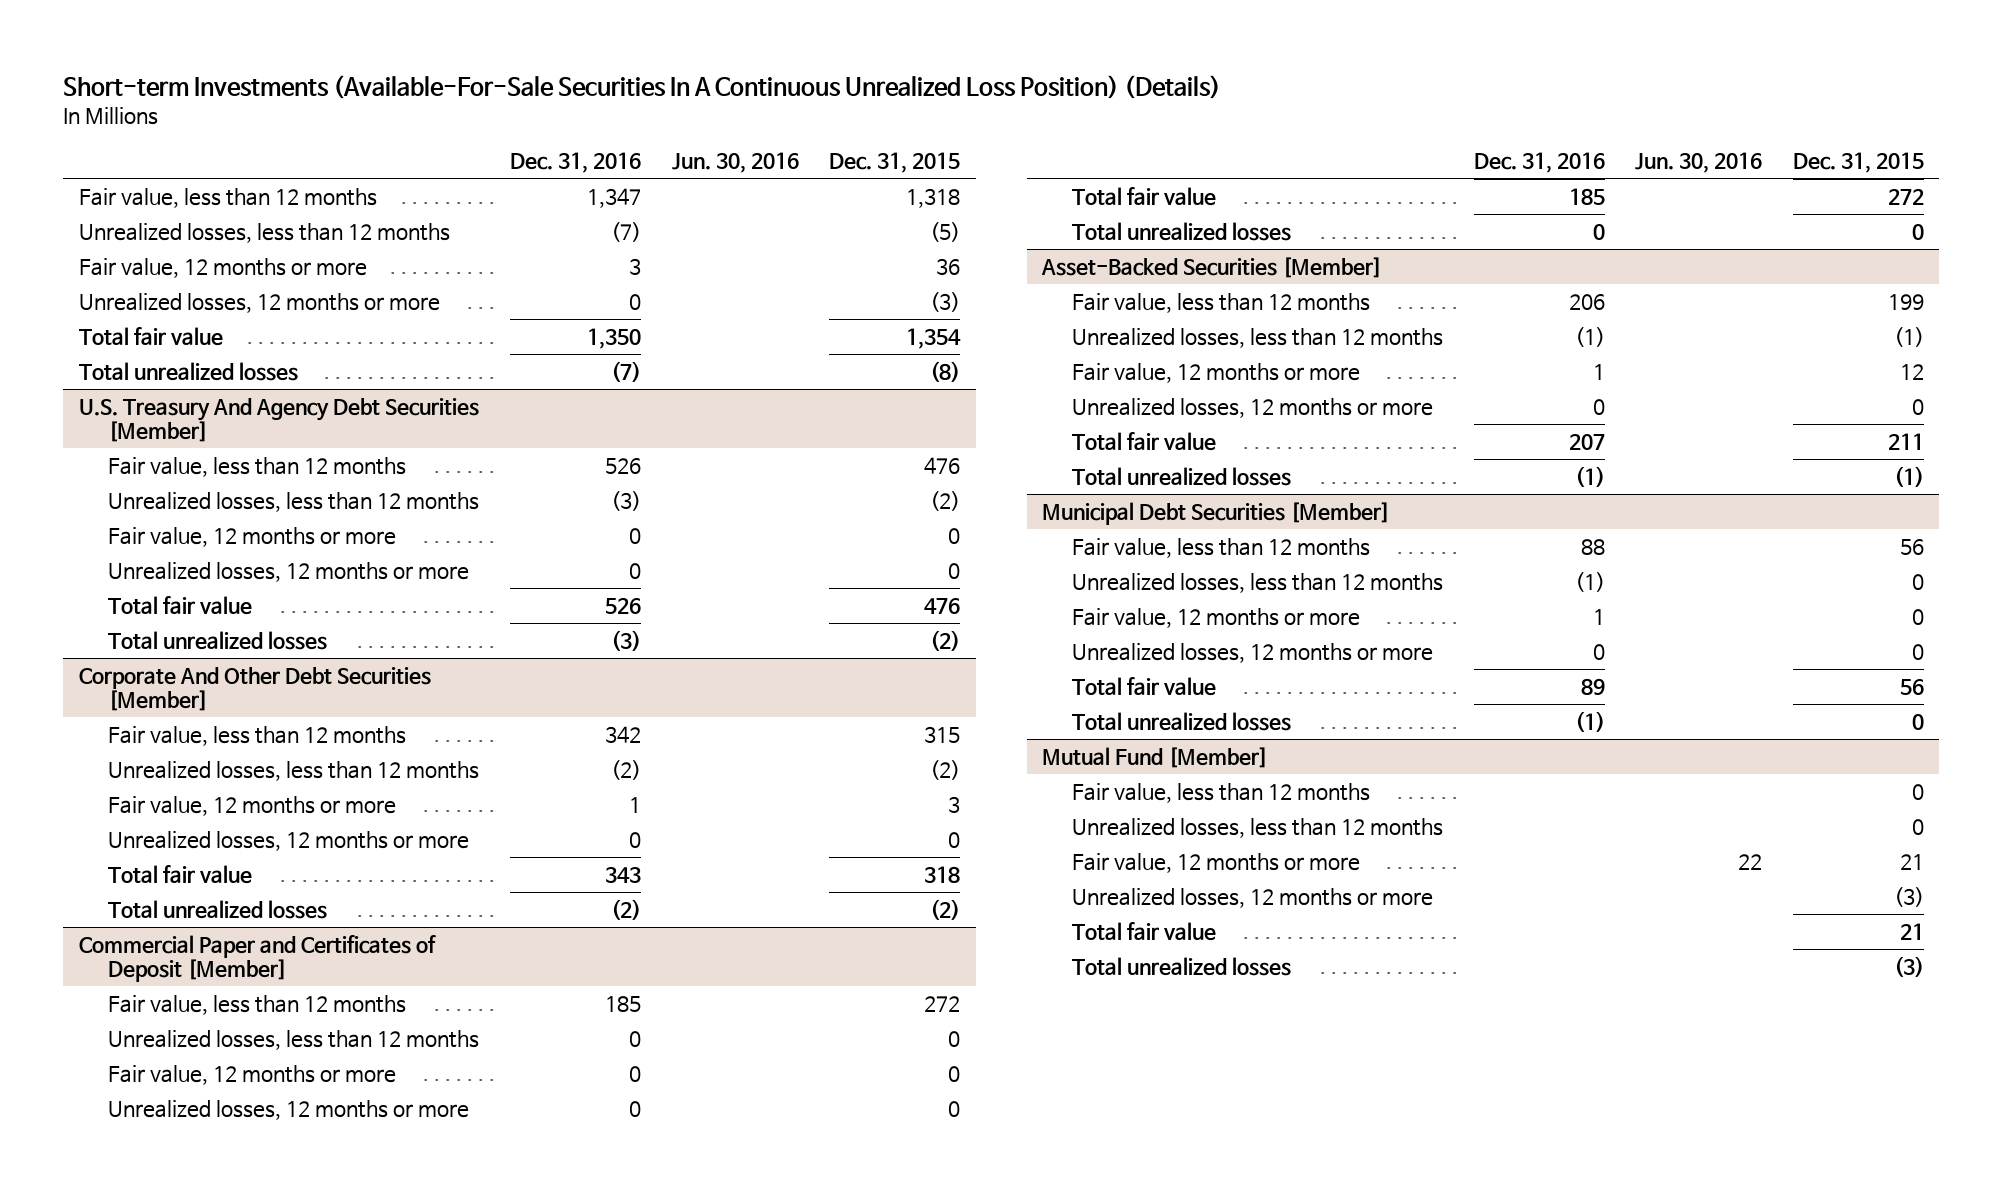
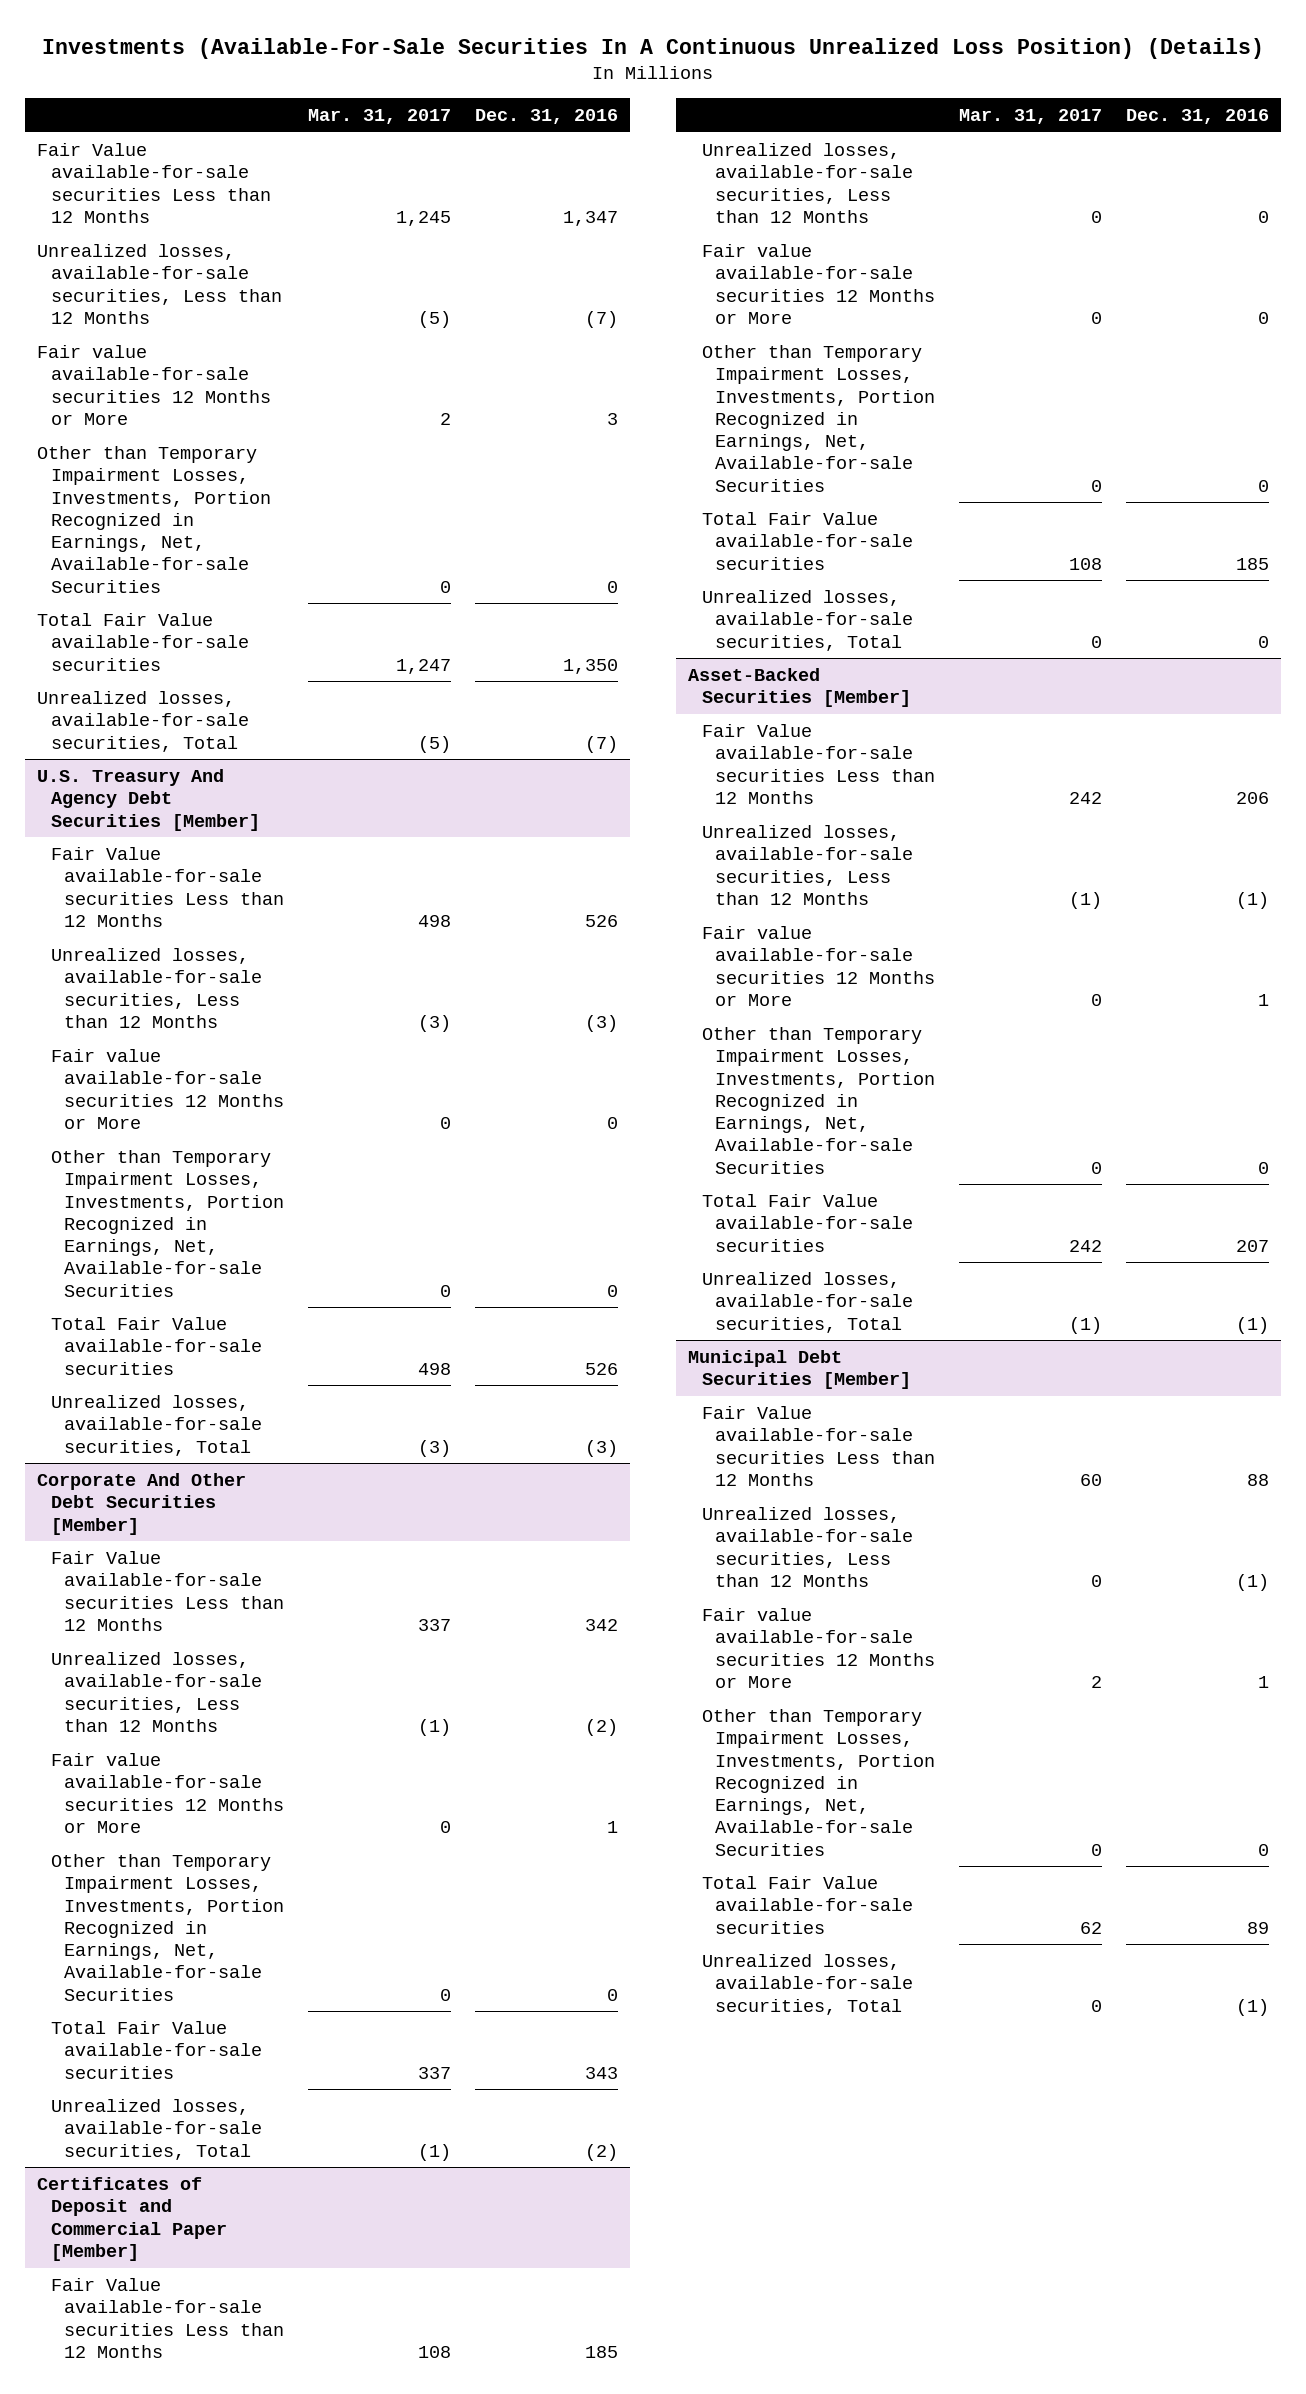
- Short-term Investments (Available-For-Sale Securities In A Continuous Unrealized Loss Position) (Details)
+ Investments (Available-For-Sale Securities In A Continuous Unrealized Loss Position) (Details)
- | Dec. 31, 2016 | Jun. 30, 2016 | Dec. 31, 2015
+ | Mar. 31, 2017 | Dec. 31, 2016
- Fair value, less than 12 months | 1,347 | | 1,318
- Unrealized losses, less than 12 months | (7) | | (5)
- Fair value, 12 months or more | 3 | | 36
- Unrealized losses, 12 months or more | 0 | | (3)
- Total fair value | 1,350 | | 1,354
- Total unrealized losses | (7) | | (8)
+ Fair Value available-for-sale securities Less than 12 Months | 1,245 | 1,347
+ Unrealized losses, available-for-sale securities, Less than 12 Months | (5) | (7)
+ Fair value available-for-sale securities 12 Months or More | 2 | 3
+ Other than Temporary Impairment Losses, Investments, Portion Recognized in Earnings, Net, Available-for-sale Securities | 0 | 0
+ Total Fair Value available-for-sale securities | 1,247 | 1,350
+ Unrealized losses, available-for-sale securities, Total | (5) | (7)
@ U.S. Treasury And Agency Debt Securities [Member]
- Fair value, less than 12 months | 526 | | 476
- Unrealized losses, less than 12 months | (3) | | (2)
- Fair value, 12 months or more | 0 | | 0
- Unrealized losses, 12 months or more | 0 | | 0
- Total fair value | 526 | | 476
- Total unrealized losses | (3) | | (2)
+ Fair Value available-for-sale securities Less than 12 Months | 498 | 526
+ Unrealized losses, available-for-sale securities, Less than 12 Months | (3) | (3)
+ Fair value available-for-sale securities 12 Months or More | 0 | 0
+ Other than Temporary Impairment Losses, Investments, Portion Recognized in Earnings, Net, Available-for-sale Securities | 0 | 0
+ Total Fair Value available-for-sale securities | 498 | 526
+ Unrealized losses, available-for-sale securities, Total | (3) | (3)
@ Corporate And Other Debt Securities [Member]
- Fair value, less than 12 months | 342 | | 315
- Unrealized losses, less than 12 months | (2) | | (2)
- Fair value, 12 months or more | 1 | | 3
- Unrealized losses, 12 months or more | 0 | | 0
- Total fair value | 343 | | 318
- Total unrealized losses | (2) | | (2)
- Commercial Paper and Certificates of Deposit [Member]
- Fair value, less than 12 months | 185 | | 272
- Unrealized losses, less than 12 months | 0 | | 0
- Fair value, 12 months or more | 0 | | 0
- Unrealized losses, 12 months or more | 0 | | 0
- Total fair value | 185 | | 272
- Total unrealized losses | 0 | | 0
@ Corporate And Other Debt Securities [Member]
+ Fair Value available-for-sale securities Less than 12 Months | 337 | 342
+ Unrealized losses, available-for-sale securities, Less than 12 Months | (1) | (2)
+ Fair value available-for-sale securities 12 Months or More | 0 | 1
+ Other than Temporary Impairment Losses, Investments, Portion Recognized in Earnings, Net, Available-for-sale Securities | 0 | 0
+ Total Fair Value available-for-sale securities | 337 | 343
+ Unrealized losses, available-for-sale securities, Total | (1) | (2)
+ Certificates of Deposit and Commercial Paper [Member]
+ Fair Value available-for-sale securities Less than 12 Months | 108 | 185
+ Unrealized losses, available-for-sale securities, Less than 12 Months | 0 | 0
+ Fair value available-for-sale securities 12 Months or More | 0 | 0
+ Other than Temporary Impairment Losses, Investments, Portion Recognized in Earnings, Net, Available-for-sale Securities | 0 | 0
+ Total Fair Value available-for-sale securities | 108 | 185
+ Unrealized losses, available-for-sale securities, Total | 0 | 0
@ Asset-Backed Securities [Member]
- Fair value, less than 12 months | 206 | | 199
- Unrealized losses, less than 12 months | (1) | | (1)
- Fair value, 12 months or more | 1 | | 12
- Unrealized losses, 12 months or more | 0 | | 0
- Total fair value | 207 | | 211
- Total unrealized losses | (1) | | (1)
+ Fair Value available-for-sale securities Less than 12 Months | 242 | 206
+ Unrealized losses, available-for-sale securities, Less than 12 Months | (1) | (1)
+ Fair value available-for-sale securities 12 Months or More | 0 | 1
+ Other than Temporary Impairment Losses, Investments, Portion Recognized in Earnings, Net, Available-for-sale Securities | 0 | 0
+ Total Fair Value available-for-sale securities | 242 | 207
+ Unrealized losses, available-for-sale securities, Total | (1) | (1)
@ Municipal Debt Securities [Member]
- Fair value, less than 12 months | 88 | | 56
- Unrealized losses, less than 12 months | (1) | | 0
- Fair value, 12 months or more | 1 | | 0
- Unrealized losses, 12 months or more | 0 | | 0
- Total fair value | 89 | | 56
- Total unrealized losses | (1) | | 0
- Mutual Fund [Member]
- Fair value, less than 12 months | | | 0
- Unrealized losses, less than 12 months | | | 0
- Fair value, 12 months or more | | 22 | 21
- Unrealized losses, 12 months or more | | | (3)
- Total fair value | | | 21
- Total unrealized losses | | | (3)
@ Municipal Debt Securities [Member]
+ Fair Value available-for-sale securities Less than 12 Months | 60 | 88
+ Unrealized losses, available-for-sale securities, Less than 12 Months | 0 | (1)
+ Fair value available-for-sale securities 12 Months or More | 2 | 1
+ Other than Temporary Impairment Losses, Investments, Portion Recognized in Earnings, Net, Available-for-sale Securities | 0 | 0
+ Total Fair Value available-for-sale securities | 62 | 89
+ Unrealized losses, available-for-sale securities, Total | 0 | (1)

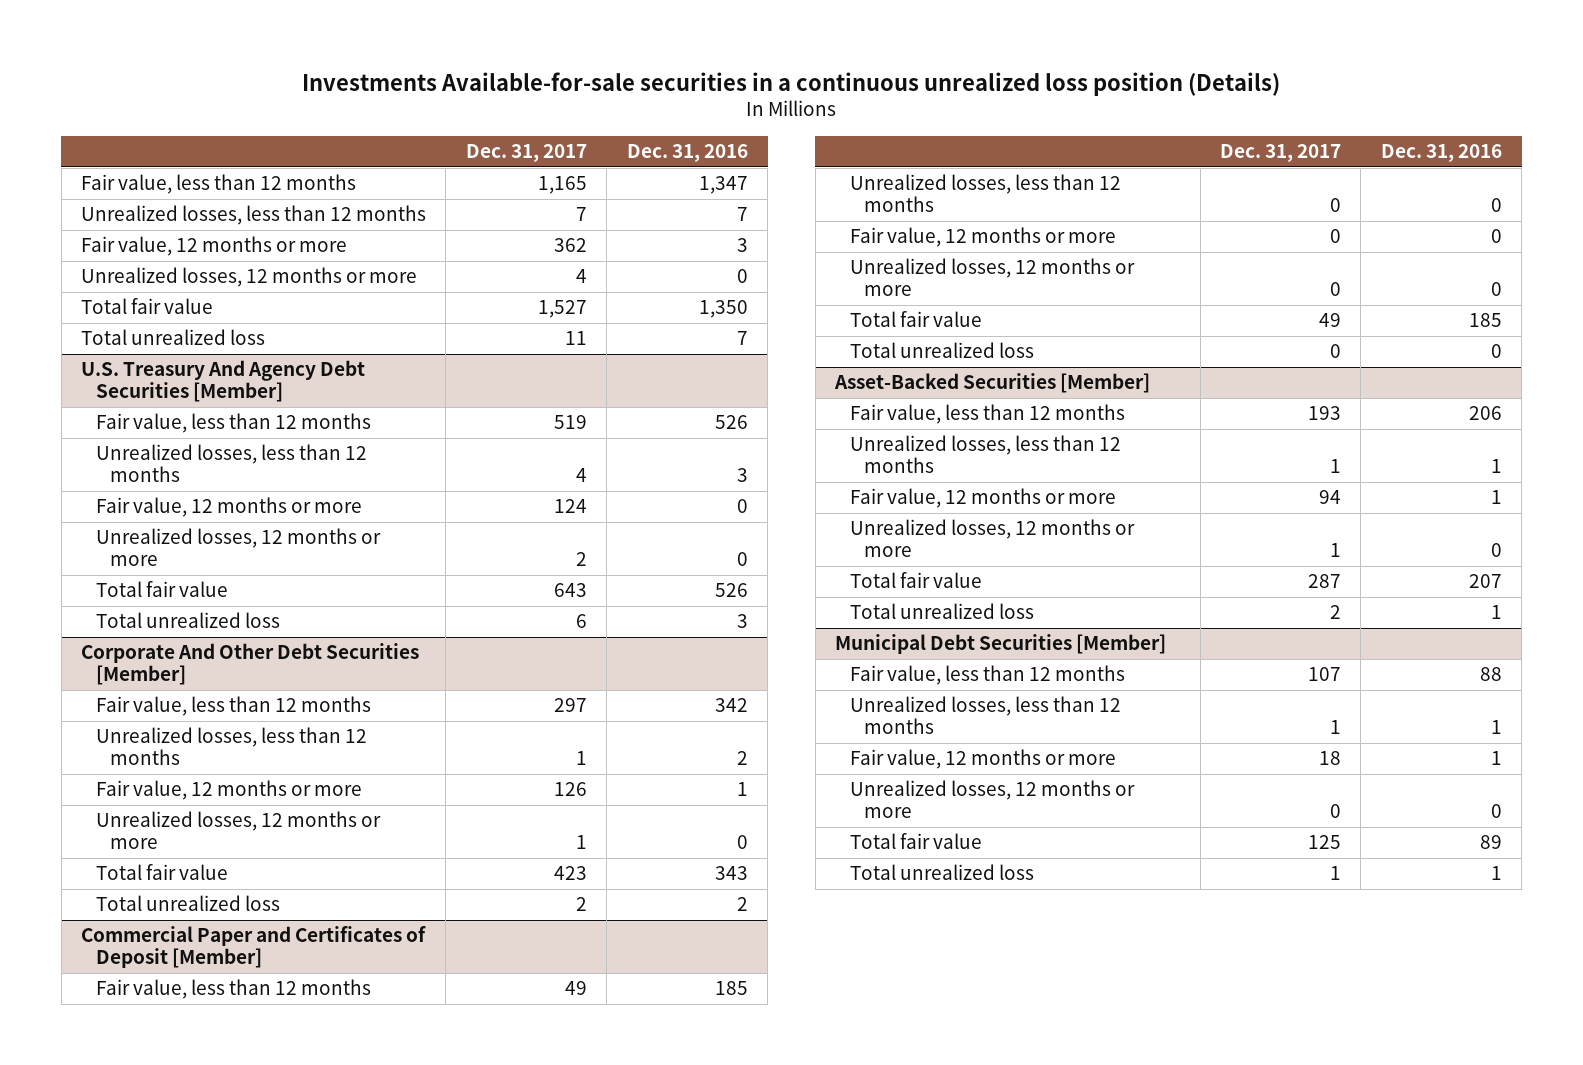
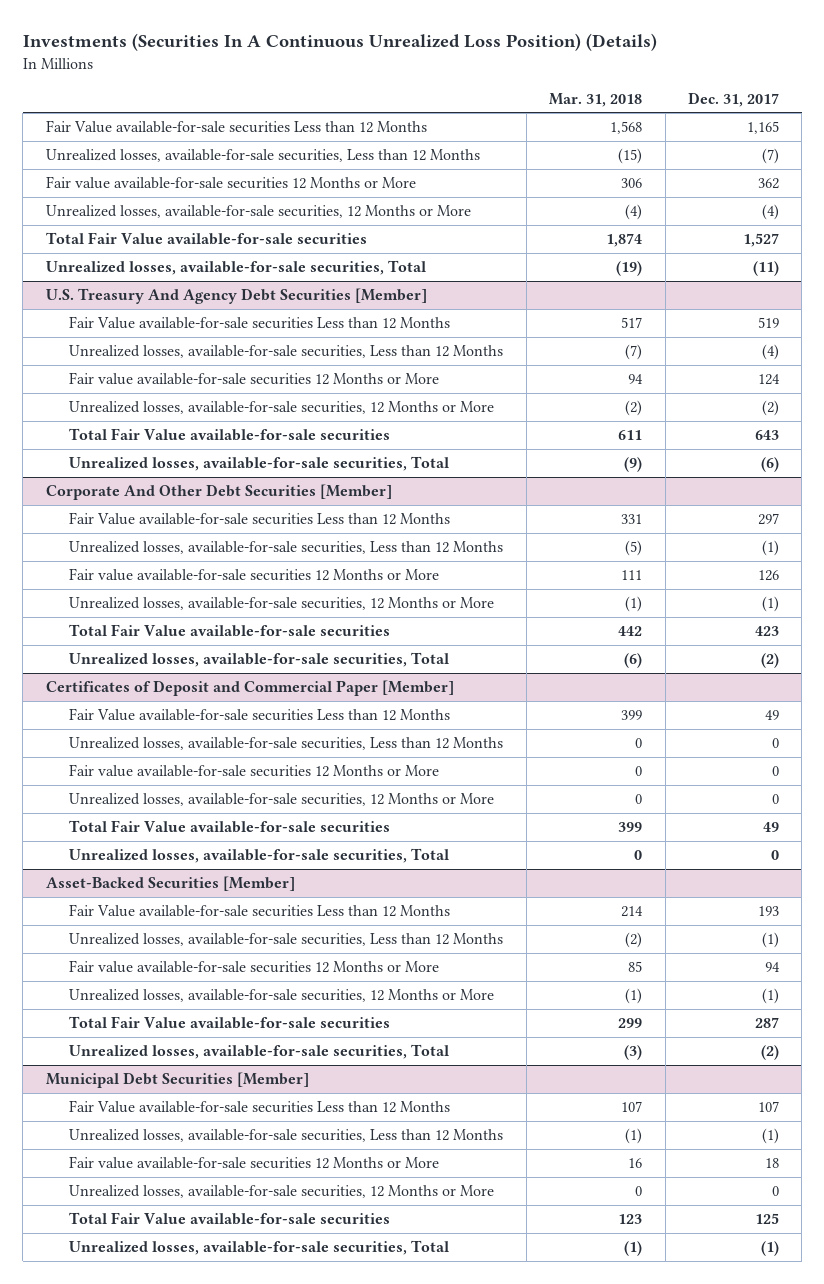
- Investments Available-for-sale securities in a continuous unrealized loss position (Details)
+ Investments (Securities In A Continuous Unrealized Loss Position) (Details)
- | Dec. 31, 2017 | Dec. 31, 2016
+ | Mar. 31, 2018 | Dec. 31, 2017
- Fair value, less than 12 months | 1,165 | 1,347
- Unrealized losses, less than 12 months | 7 | 7
- Fair value, 12 months or more | 362 | 3
- Unrealized losses, 12 months or more | 4 | 0
- Total fair value | 1,527 | 1,350
- Total unrealized loss | 11 | 7
+ Fair Value available-for-sale securities Less than 12 Months | 1,568 | 1,165
+ Unrealized losses, available-for-sale securities, Less than 12 Months | (15) | (7)
+ Fair value available-for-sale securities 12 Months or More | 306 | 362
+ Unrealized losses, available-for-sale securities, 12 Months or More | (4) | (4)
+ Total Fair Value available-for-sale securities | 1,874 | 1,527
+ Unrealized losses, available-for-sale securities, Total | (19) | (11)
@ U.S. Treasury And Agency Debt Securities [Member]
- Fair value, less than 12 months | 519 | 526
- Unrealized losses, less than 12 months | 4 | 3
- Fair value, 12 months or more | 124 | 0
- Unrealized losses, 12 months or more | 2 | 0
- Total fair value | 643 | 526
- Total unrealized loss | 6 | 3
+ Fair Value available-for-sale securities Less than 12 Months | 517 | 519
+ Unrealized losses, available-for-sale securities, Less than 12 Months | (7) | (4)
+ Fair value available-for-sale securities 12 Months or More | 94 | 124
+ Unrealized losses, available-for-sale securities, 12 Months or More | (2) | (2)
+ Total Fair Value available-for-sale securities | 611 | 643
+ Unrealized losses, available-for-sale securities, Total | (9) | (6)
@ Corporate And Other Debt Securities [Member]
- Fair value, less than 12 months | 297 | 342
- Unrealized losses, less than 12 months | 1 | 2
- Fair value, 12 months or more | 126 | 1
- Unrealized losses, 12 months or more | 1 | 0
- Total fair value | 423 | 343
- Total unrealized loss | 2 | 2
- Commercial Paper and Certificates of Deposit [Member]
- Fair value, less than 12 months | 49 | 185
- Unrealized losses, less than 12 months | 0 | 0
- Fair value, 12 months or more | 0 | 0
- Unrealized losses, 12 months or more | 0 | 0
- Total fair value | 49 | 185
- Total unrealized loss | 0 | 0
@ Corporate And Other Debt Securities [Member]
+ Fair Value available-for-sale securities Less than 12 Months | 331 | 297
+ Unrealized losses, available-for-sale securities, Less than 12 Months | (5) | (1)
+ Fair value available-for-sale securities 12 Months or More | 111 | 126
+ Unrealized losses, available-for-sale securities, 12 Months or More | (1) | (1)
+ Total Fair Value available-for-sale securities | 442 | 423
+ Unrealized losses, available-for-sale securities, Total | (6) | (2)
+ Certificates of Deposit and Commercial Paper [Member]
+ Fair Value available-for-sale securities Less than 12 Months | 399 | 49
+ Unrealized losses, available-for-sale securities, Less than 12 Months | 0 | 0
+ Fair value available-for-sale securities 12 Months or More | 0 | 0
+ Unrealized losses, available-for-sale securities, 12 Months or More | 0 | 0
+ Total Fair Value available-for-sale securities | 399 | 49
+ Unrealized losses, available-for-sale securities, Total | 0 | 0
@ Asset-Backed Securities [Member]
- Fair value, less than 12 months | 193 | 206
- Unrealized losses, less than 12 months | 1 | 1
- Fair value, 12 months or more | 94 | 1
- Unrealized losses, 12 months or more | 1 | 0
- Total fair value | 287 | 207
- Total unrealized loss | 2 | 1
+ Fair Value available-for-sale securities Less than 12 Months | 214 | 193
+ Unrealized losses, available-for-sale securities, Less than 12 Months | (2) | (1)
+ Fair value available-for-sale securities 12 Months or More | 85 | 94
+ Unrealized losses, available-for-sale securities, 12 Months or More | (1) | (1)
+ Total Fair Value available-for-sale securities | 299 | 287
+ Unrealized losses, available-for-sale securities, Total | (3) | (2)
@ Municipal Debt Securities [Member]
- Fair value, less than 12 months | 107 | 88
- Unrealized losses, less than 12 months | 1 | 1
- Fair value, 12 months or more | 18 | 1
- Unrealized losses, 12 months or more | 0 | 0
- Total fair value | 125 | 89
- Total unrealized loss | 1 | 1
+ Fair Value available-for-sale securities Less than 12 Months | 107 | 107
+ Unrealized losses, available-for-sale securities, Less than 12 Months | (1) | (1)
+ Fair value available-for-sale securities 12 Months or More | 16 | 18
+ Unrealized losses, available-for-sale securities, 12 Months or More | 0 | 0
+ Total Fair Value available-for-sale securities | 123 | 125
+ Unrealized losses, available-for-sale securities, Total | (1) | (1)

